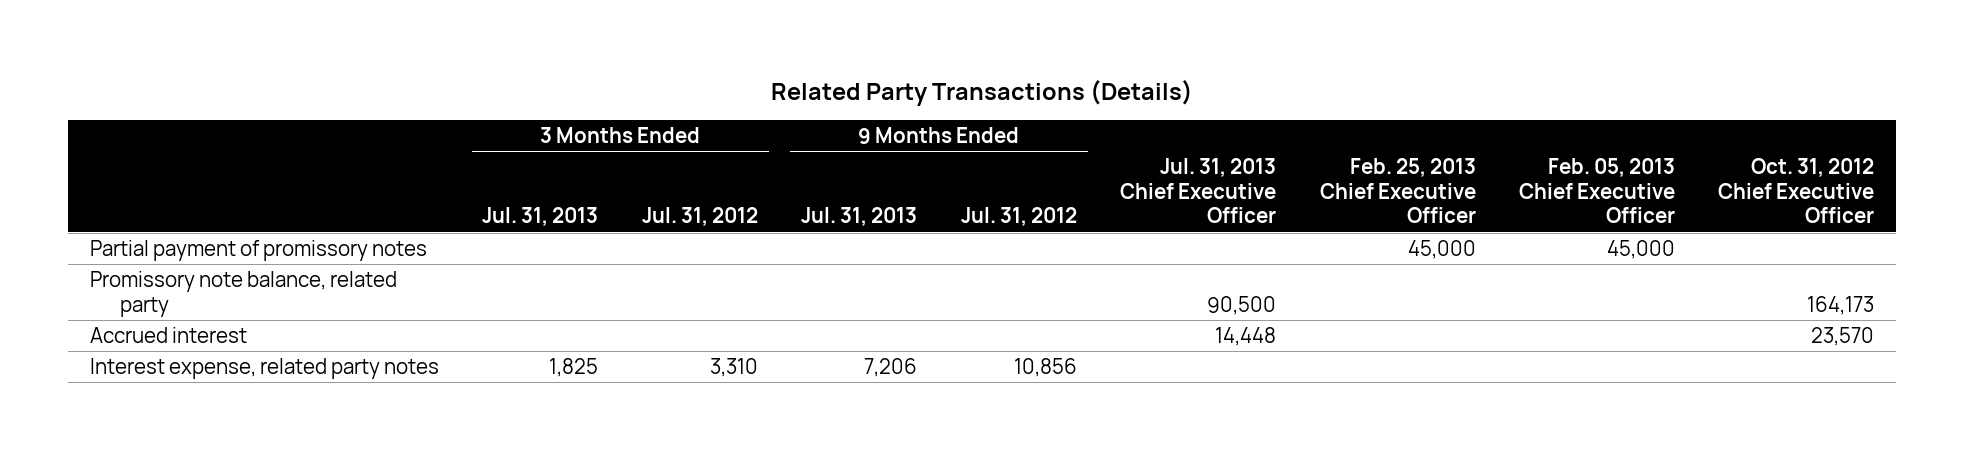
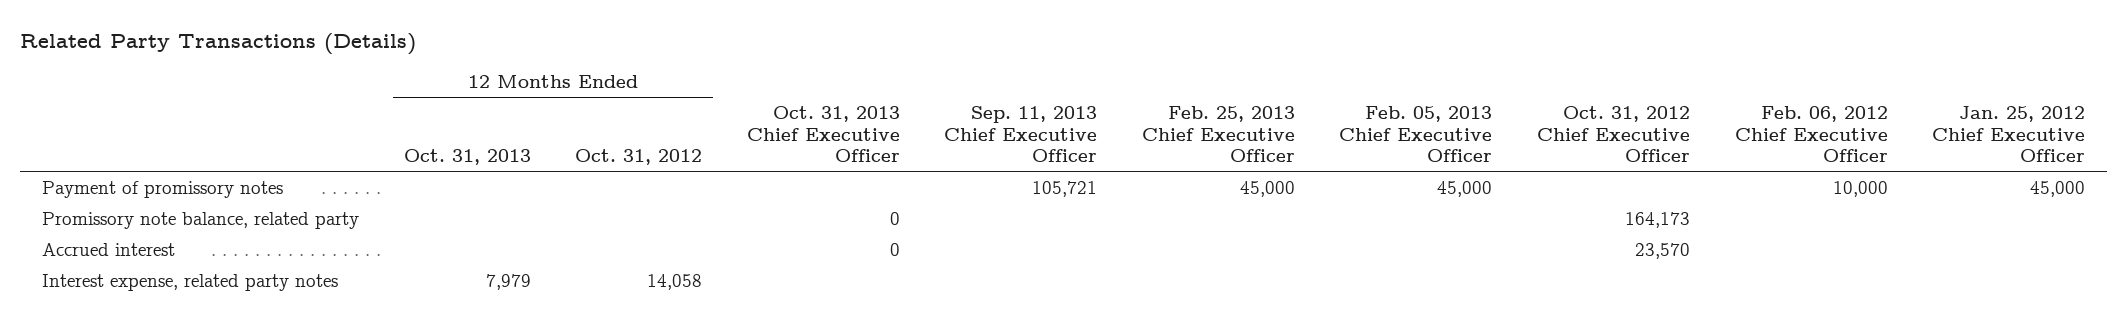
- | 3 Months Ended Jul. 31, 2013 | 3 Months Ended Jul. 31, 2012 | 9 Months Ended Jul. 31, 2013 | 9 Months Ended Jul. 31, 2012 | Jul. 31, 2013 Chief Executive Officer | Feb. 25, 2013 Chief Executive Officer | Feb. 05, 2013 Chief Executive Officer | Oct. 31, 2012 Chief Executive Officer
+ | 12 Months Ended Oct. 31, 2013 | 12 Months Ended Oct. 31, 2012 | Oct. 31, 2013 Chief Executive Officer | Sep. 11, 2013 Chief Executive Officer | Feb. 25, 2013 Chief Executive Officer | Feb. 05, 2013 Chief Executive Officer | Oct. 31, 2012 Chief Executive Officer | Feb. 06, 2012 Chief Executive Officer | Jan. 25, 2012 Chief Executive Officer
- Partial payment of promissory notes | | | | | | 45,000 | 45,000 |
+ Payment of promissory notes | | | | 105,721 | 45,000 | 45,000 | | 10,000 | 45,000

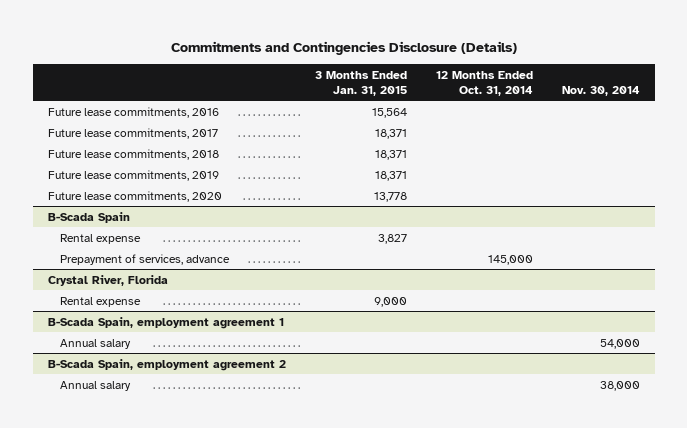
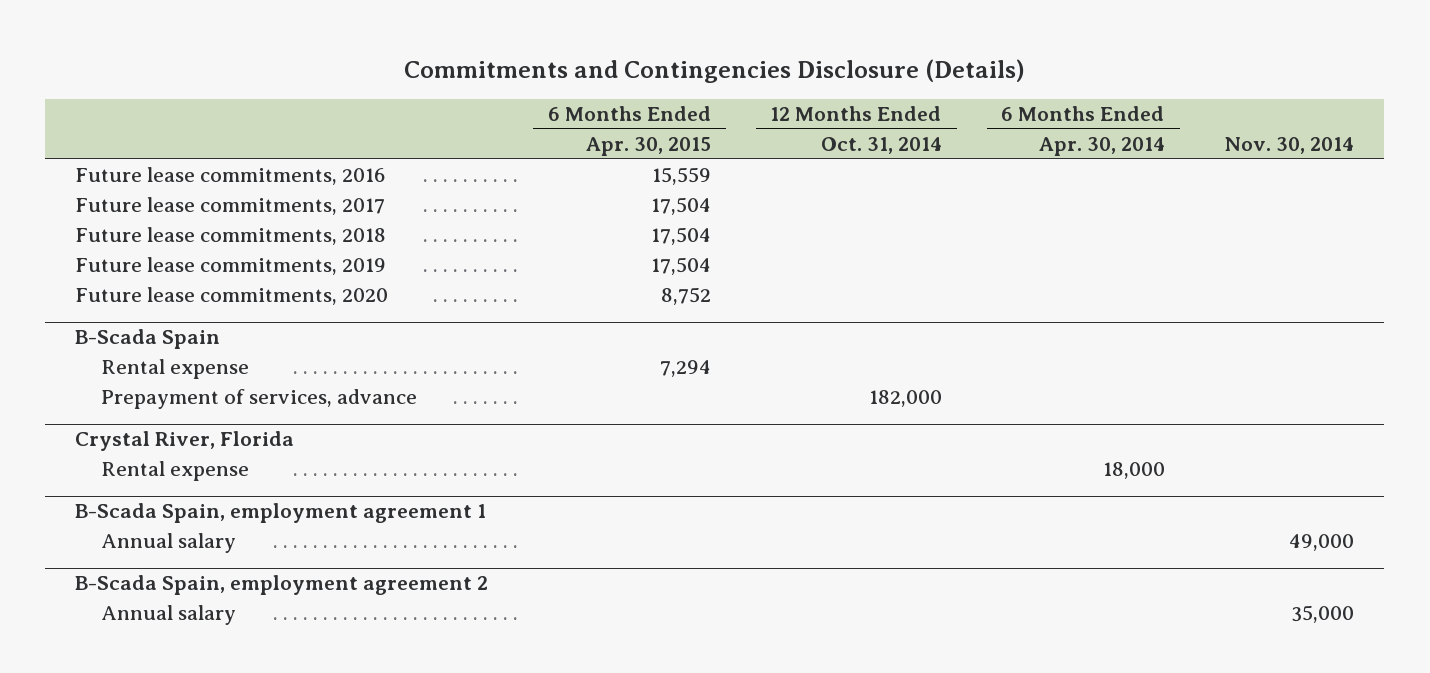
- | 3 Months Ended Jan. 31, 2015 | 12 Months Ended Oct. 31, 2014 | Nov. 30, 2014
+ | 6 Months Ended Apr. 30, 2015 | 12 Months Ended Oct. 31, 2014 | 6 Months Ended Apr. 30, 2014 | Nov. 30, 2014
@ B-Scada Spain
- Prepayment of services, advance | | 145,000 |
+ Prepayment of services, advance | | 182,000 | |
@ B-Scada Spain, employment agreement 1
- Annual salary | | | 54,000
+ Annual salary | | | | 49,000
@ B-Scada Spain, employment agreement 2
- Annual salary | | | 38,000
+ Annual salary | | | | 35,000

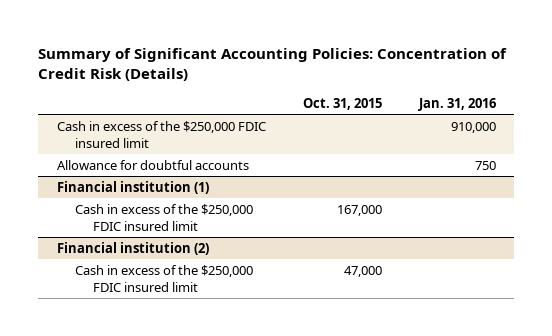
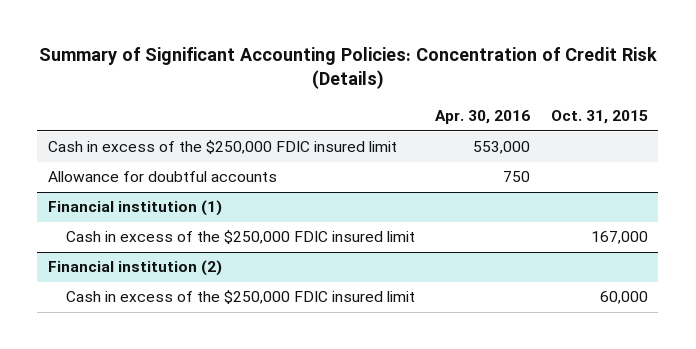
- | Oct. 31, 2015 | Jan. 31, 2016
+ | Apr. 30, 2016 | Oct. 31, 2015
@ Financial institution (2)
- Cash in excess of the $250,000 FDIC insured limit | 47,000 |
+ Cash in excess of the $250,000 FDIC insured limit | | 60,000

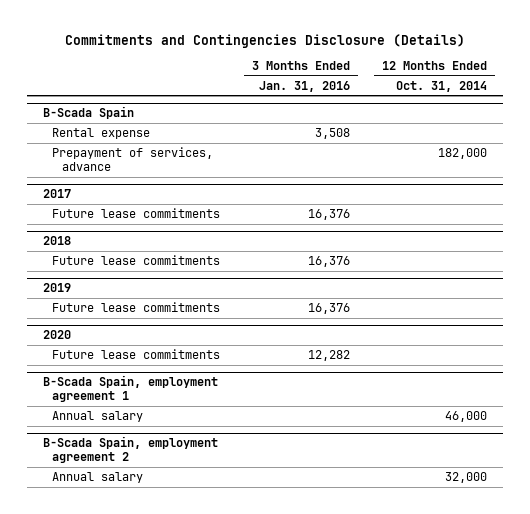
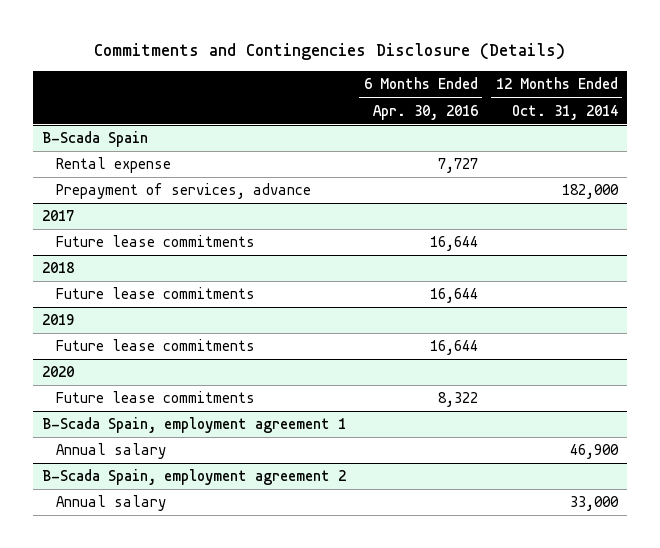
- | 3 Months Ended Jan. 31, 2016 | 12 Months Ended Oct. 31, 2014
+ | 6 Months Ended Apr. 30, 2016 | 12 Months Ended Oct. 31, 2014
@ B-Scada Spain, employment agreement 1
- Annual salary | | 46,000
+ Annual salary | | 46,900
@ B-Scada Spain, employment agreement 2
- Annual salary | | 32,000
+ Annual salary | | 33,000

